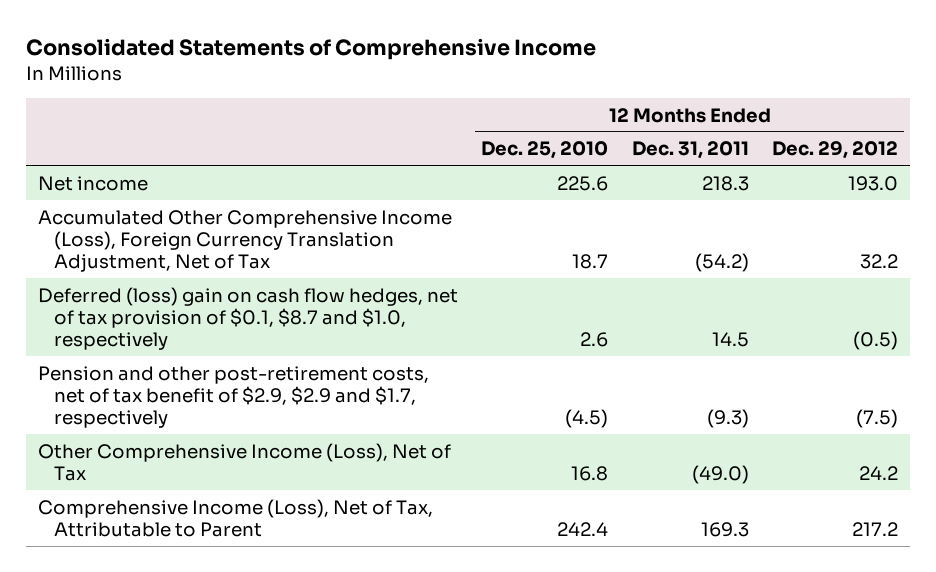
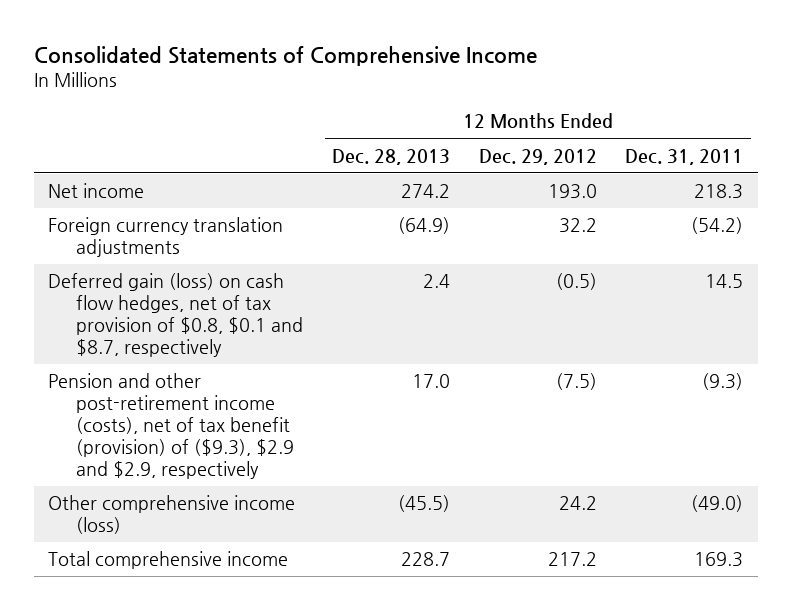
- | 12 Months Ended Dec. 25, 2010 | 12 Months Ended Dec. 31, 2011 | 12 Months Ended Dec. 29, 2012
+ | 12 Months Ended Dec. 28, 2013 | 12 Months Ended Dec. 29, 2012 | 12 Months Ended Dec. 31, 2011
- Accumulated Other Comprehensive Income (Loss), Foreign Currency Translation Adjustment, Net of Tax | 18.7 | (54.2) | 32.2
- Deferred (loss) gain on cash flow hedges, net of tax provision of $0.1, $8.7 and $1.0, respectively | 2.6 | 14.5 | (0.5)
- Pension and other post-retirement costs, net of tax benefit of $2.9, $2.9 and $1.7, respectively | (4.5) | (9.3) | (7.5)
- Other Comprehensive Income (Loss), Net of Tax | 16.8 | (49.0) | 24.2
- Comprehensive Income (Loss), Net of Tax, Attributable to Parent | 242.4 | 169.3 | 217.2
+ Foreign currency translation adjustments | (64.9) | 32.2 | (54.2)
+ Deferred gain (loss) on cash flow hedges, net of tax provision of $0.8, $0.1 and $8.7, respectively | 2.4 | (0.5) | 14.5
+ Pension and other post-retirement income (costs), net of tax benefit (provision) of ($9.3), $2.9 and $2.9, respectively | 17.0 | (7.5) | (9.3)
+ Other comprehensive income (loss) | (45.5) | 24.2 | (49.0)
+ Total comprehensive income | 228.7 | 217.2 | 169.3

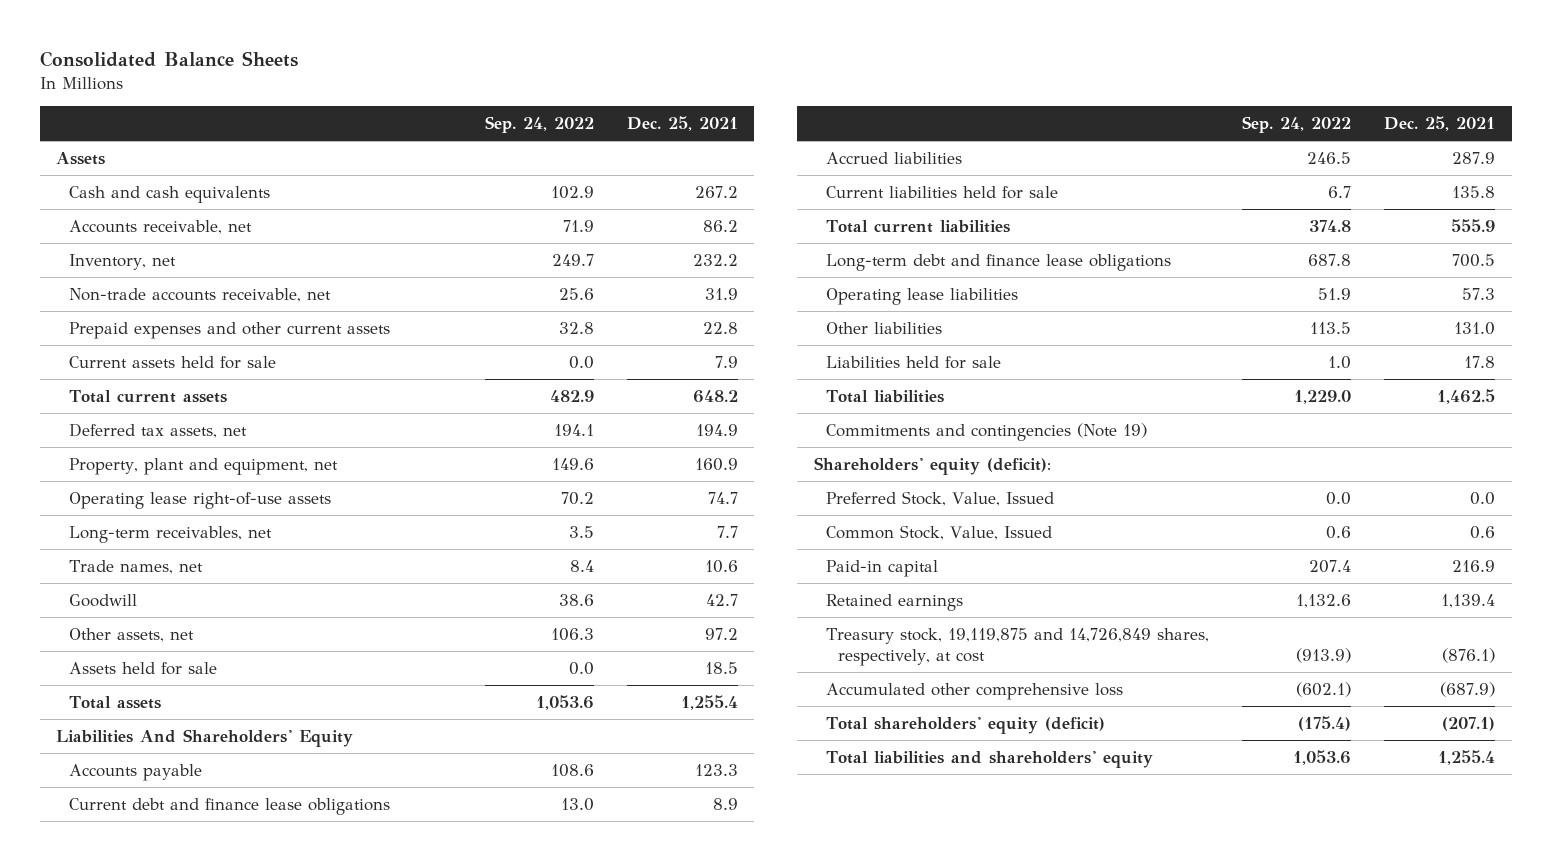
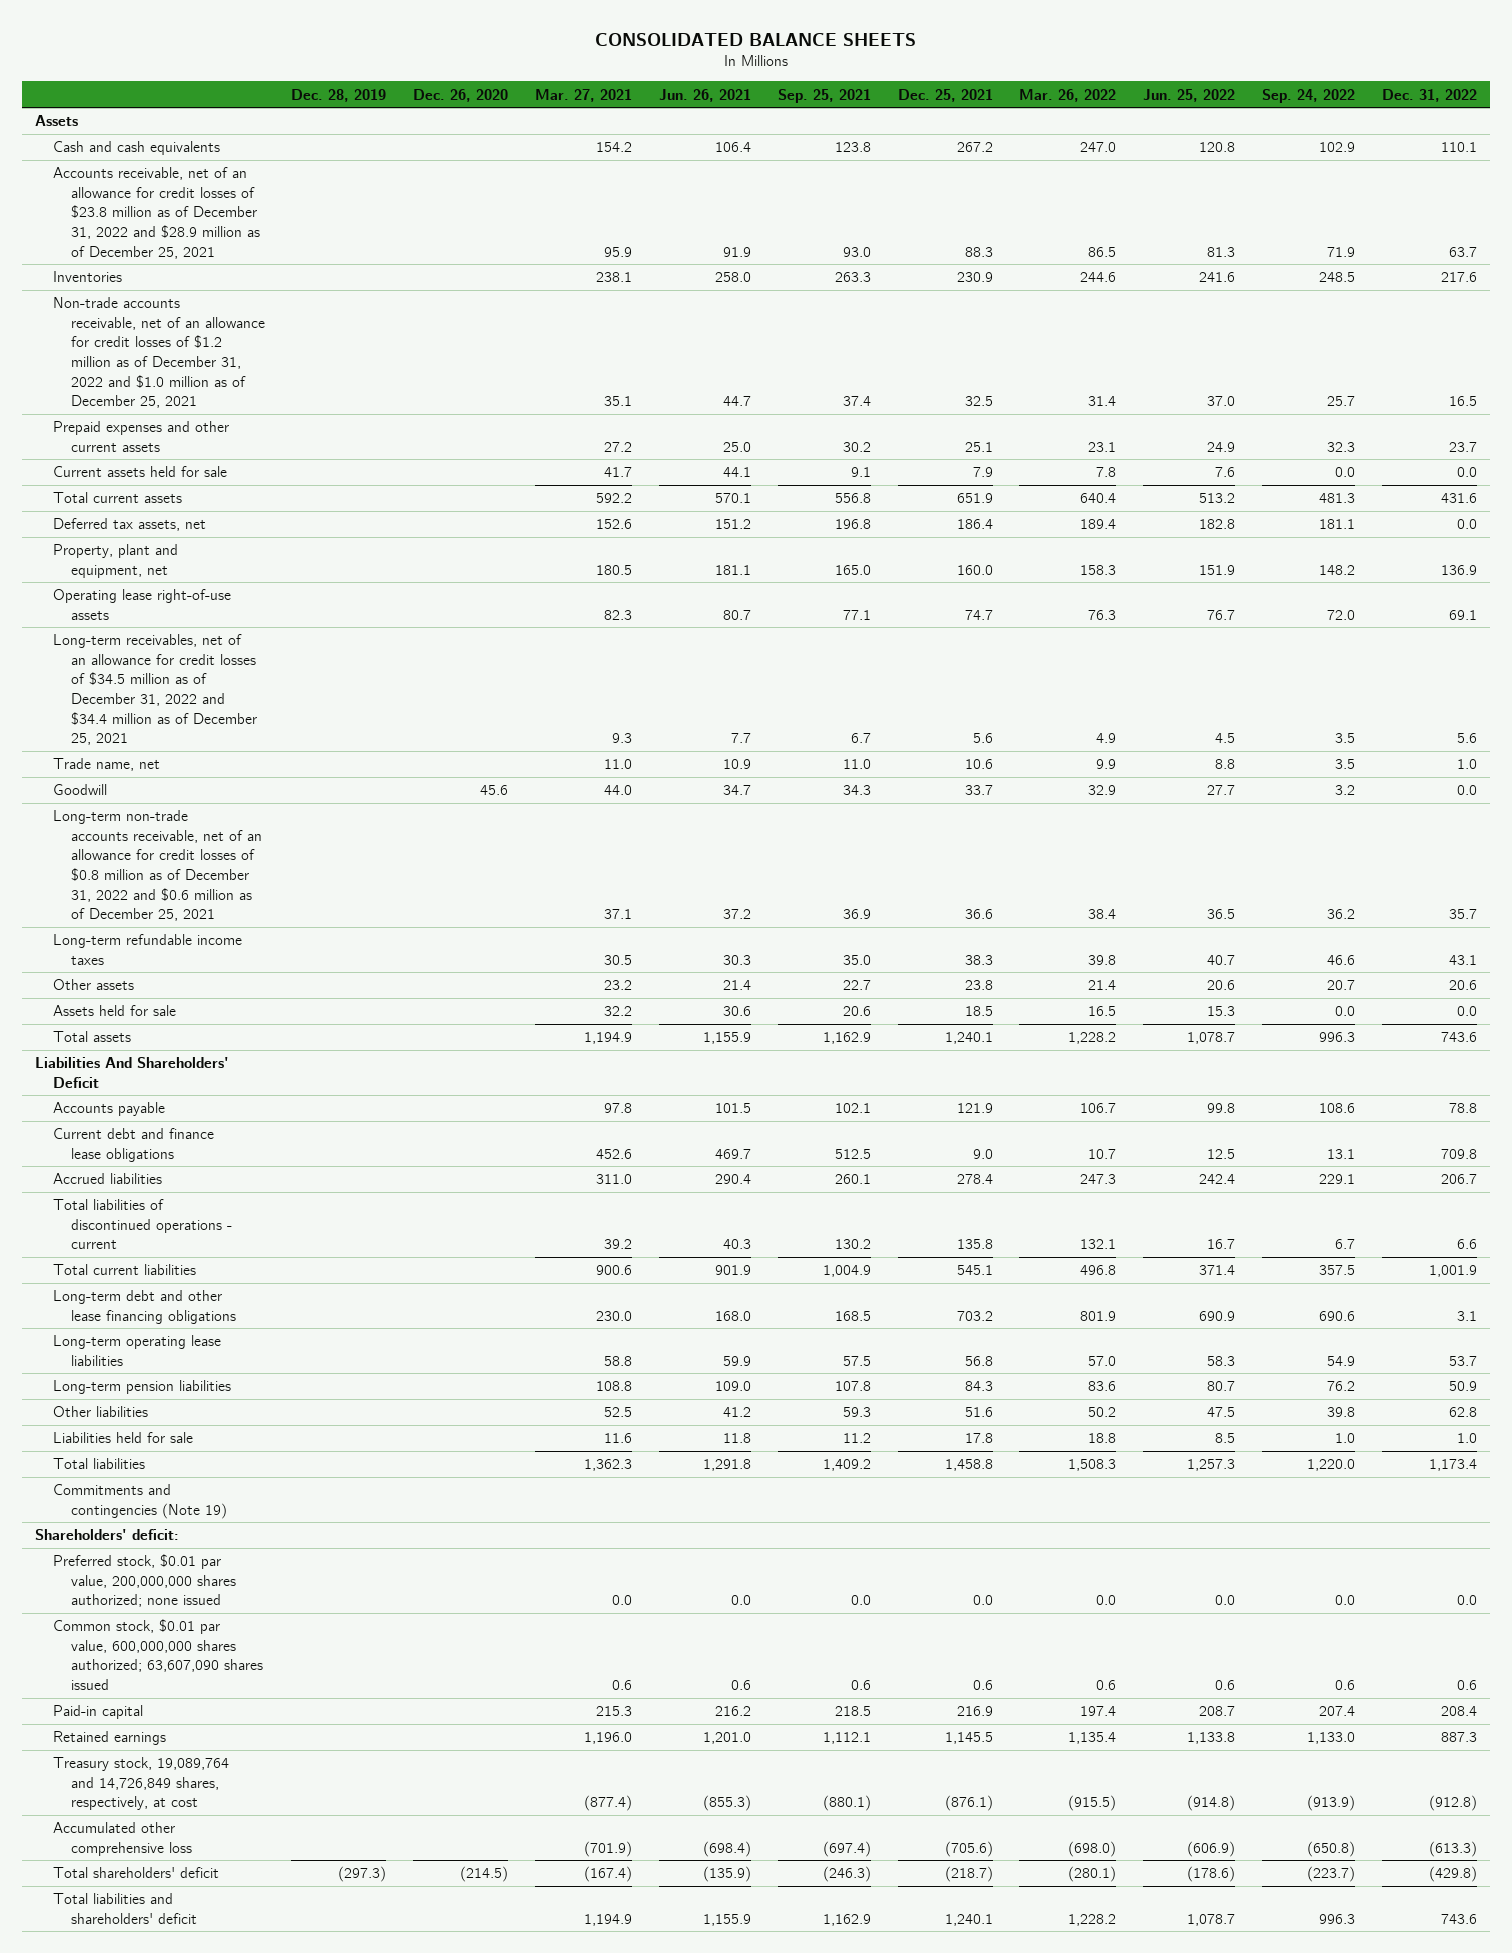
- Consolidated Balance Sheets
+ CONSOLIDATED BALANCE SHEETS
- | Sep. 24, 2022 | Dec. 25, 2021
+ | Dec. 28, 2019 | Dec. 26, 2020 | Mar. 27, 2021 | Jun. 26, 2021 | Sep. 25, 2021 | Dec. 25, 2021 | Mar. 26, 2022 | Jun. 25, 2022 | Sep. 24, 2022 | Dec. 31, 2022
- Accounts receivable, net | 71.9 | 86.2
- Inventory, net | 249.7 | 232.2
- Non-trade accounts receivable, net | 25.6 | 31.9
- Prepaid expenses and other current assets | 32.8 | 22.8
+ Accounts receivable, net of an allowance for credit losses of $23.8 million as of December 31, 2022 and $28.9 million as of December 25, 2021 | | | 95.9 | 91.9 | 93.0 | 88.3 | 86.5 | 81.3 | 71.9 | 63.7
+ Inventories | | | 238.1 | 258.0 | 263.3 | 230.9 | 244.6 | 241.6 | 248.5 | 217.6
+ Non-trade accounts receivable, net of an allowance for credit losses of $1.2 million as of December 31, 2022 and $1.0 million as of December 25, 2021 | | | 35.1 | 44.7 | 37.4 | 32.5 | 31.4 | 37.0 | 25.7 | 16.5
+ Prepaid expenses and other current assets | | | 27.2 | 25.0 | 30.2 | 25.1 | 23.1 | 24.9 | 32.3 | 23.7
- Total current assets | 482.9 | 648.2
- Deferred tax assets, net | 194.1 | 194.9
- Property, plant and equipment, net | 149.6 | 160.9
- Operating lease right-of-use assets | 70.2 | 74.7
- Long-term receivables, net | 3.5 | 7.7
- Trade names, net | 8.4 | 10.6
- Goodwill | 38.6 | 42.7
- Other assets, net | 106.3 | 97.2
+ Total current assets | | | 592.2 | 570.1 | 556.8 | 651.9 | 640.4 | 513.2 | 481.3 | 431.6
+ Deferred tax assets, net | | | 152.6 | 151.2 | 196.8 | 186.4 | 189.4 | 182.8 | 181.1 | 0.0
+ Property, plant and equipment, net | | | 180.5 | 181.1 | 165.0 | 160.0 | 158.3 | 151.9 | 148.2 | 136.9
+ Operating lease right-of-use assets | | | 82.3 | 80.7 | 77.1 | 74.7 | 76.3 | 76.7 | 72.0 | 69.1
+ Long-term receivables, net of an allowance for credit losses of $34.5 million as of December 31, 2022 and $34.4 million as of December 25, 2021 | | | 9.3 | 7.7 | 6.7 | 5.6 | 4.9 | 4.5 | 3.5 | 5.6
+ Trade name, net | | | 11.0 | 10.9 | 11.0 | 10.6 | 9.9 | 8.8 | 3.5 | 1.0
+ Goodwill | | 45.6 | 44.0 | 34.7 | 34.3 | 33.7 | 32.9 | 27.7 | 3.2 | 0.0
+ Long-term non-trade accounts receivable, net of an allowance for credit losses of $0.8 million as of December 31, 2022 and $0.6 million as of December 25, 2021 | | | 37.1 | 37.2 | 36.9 | 36.6 | 38.4 | 36.5 | 36.2 | 35.7
+ Long-term refundable income taxes | | | 30.5 | 30.3 | 35.0 | 38.3 | 39.8 | 40.7 | 46.6 | 43.1
+ Other assets | | | 23.2 | 21.4 | 22.7 | 23.8 | 21.4 | 20.6 | 20.7 | 20.6
- Total assets | 1,053.6 | 1,255.4
- Liabilities And Shareholders' Equity
- Accounts payable | 108.6 | 123.3
- Current debt and finance lease obligations | 13.0 | 8.9
- Accrued liabilities | 246.5 | 287.9
- Current liabilities held for sale | 6.7 | 135.8
- Total current liabilities | 374.8 | 555.9
- Long-term debt and finance lease obligations | 687.8 | 700.5
- Operating lease liabilities | 51.9 | 57.3
- Other liabilities | 113.5 | 131.0
+ Total assets | | | 1,194.9 | 1,155.9 | 1,162.9 | 1,240.1 | 1,228.2 | 1,078.7 | 996.3 | 743.6
+ Liabilities And Shareholders' Deficit
+ Accounts payable | | | 97.8 | 101.5 | 102.1 | 121.9 | 106.7 | 99.8 | 108.6 | 78.8
+ Current debt and finance lease obligations | | | 452.6 | 469.7 | 512.5 | 9.0 | 10.7 | 12.5 | 13.1 | 709.8
+ Accrued liabilities | | | 311.0 | 290.4 | 260.1 | 278.4 | 247.3 | 242.4 | 229.1 | 206.7
+ Total liabilities of discontinued operations - current | | | 39.2 | 40.3 | 130.2 | 135.8 | 132.1 | 16.7 | 6.7 | 6.6
+ Total current liabilities | | | 900.6 | 901.9 | 1,004.9 | 545.1 | 496.8 | 371.4 | 357.5 | 1,001.9
+ Long-term debt and other lease financing obligations | | | 230.0 | 168.0 | 168.5 | 703.2 | 801.9 | 690.9 | 690.6 | 3.1
+ Long-term operating lease liabilities | | | 58.8 | 59.9 | 57.5 | 56.8 | 57.0 | 58.3 | 54.9 | 53.7
+ Long-term pension liabilities | | | 108.8 | 109.0 | 107.8 | 84.3 | 83.6 | 80.7 | 76.2 | 50.9
+ Other liabilities | | | 52.5 | 41.2 | 59.3 | 51.6 | 50.2 | 47.5 | 39.8 | 62.8
- Total liabilities | 1,229.0 | 1,462.5
+ Total liabilities | | | 1,362.3 | 1,291.8 | 1,409.2 | 1,458.8 | 1,508.3 | 1,257.3 | 1,220.0 | 1,173.4
- Shareholders' equity (deficit):
- Preferred Stock, Value, Issued | 0.0 | 0.0
- Common Stock, Value, Issued | 0.6 | 0.6
+ Shareholders' deficit:
+ Preferred stock, $0.01 par value, 200,000,000 shares authorized; none issued | | | 0.0 | 0.0 | 0.0 | 0.0 | 0.0 | 0.0 | 0.0 | 0.0
+ Common stock, $0.01 par value, 600,000,000 shares authorized; 63,607,090 shares issued | | | 0.6 | 0.6 | 0.6 | 0.6 | 0.6 | 0.6 | 0.6 | 0.6
- Retained earnings | 1,132.6 | 1,139.4
- Treasury stock, 19,119,875 and 14,726,849 shares, respectively, at cost | (913.9) | (876.1)
- Accumulated other comprehensive loss | (602.1) | (687.9)
- Total shareholders' equity (deficit) | (175.4) | (207.1)
- Total liabilities and shareholders' equity | 1,053.6 | 1,255.4
+ Retained earnings | | | 1,196.0 | 1,201.0 | 1,112.1 | 1,145.5 | 1,135.4 | 1,133.8 | 1,133.0 | 887.3
+ Treasury stock, 19,089,764 and 14,726,849 shares, respectively, at cost | | | (877.4) | (855.3) | (880.1) | (876.1) | (915.5) | (914.8) | (913.9) | (912.8)
+ Accumulated other comprehensive loss | | | (701.9) | (698.4) | (697.4) | (705.6) | (698.0) | (606.9) | (650.8) | (613.3)
+ Total shareholders' deficit | (297.3) | (214.5) | (167.4) | (135.9) | (246.3) | (218.7) | (280.1) | (178.6) | (223.7) | (429.8)
+ Total liabilities and shareholders' deficit | | | 1,194.9 | 1,155.9 | 1,162.9 | 1,240.1 | 1,228.2 | 1,078.7 | 996.3 | 743.6

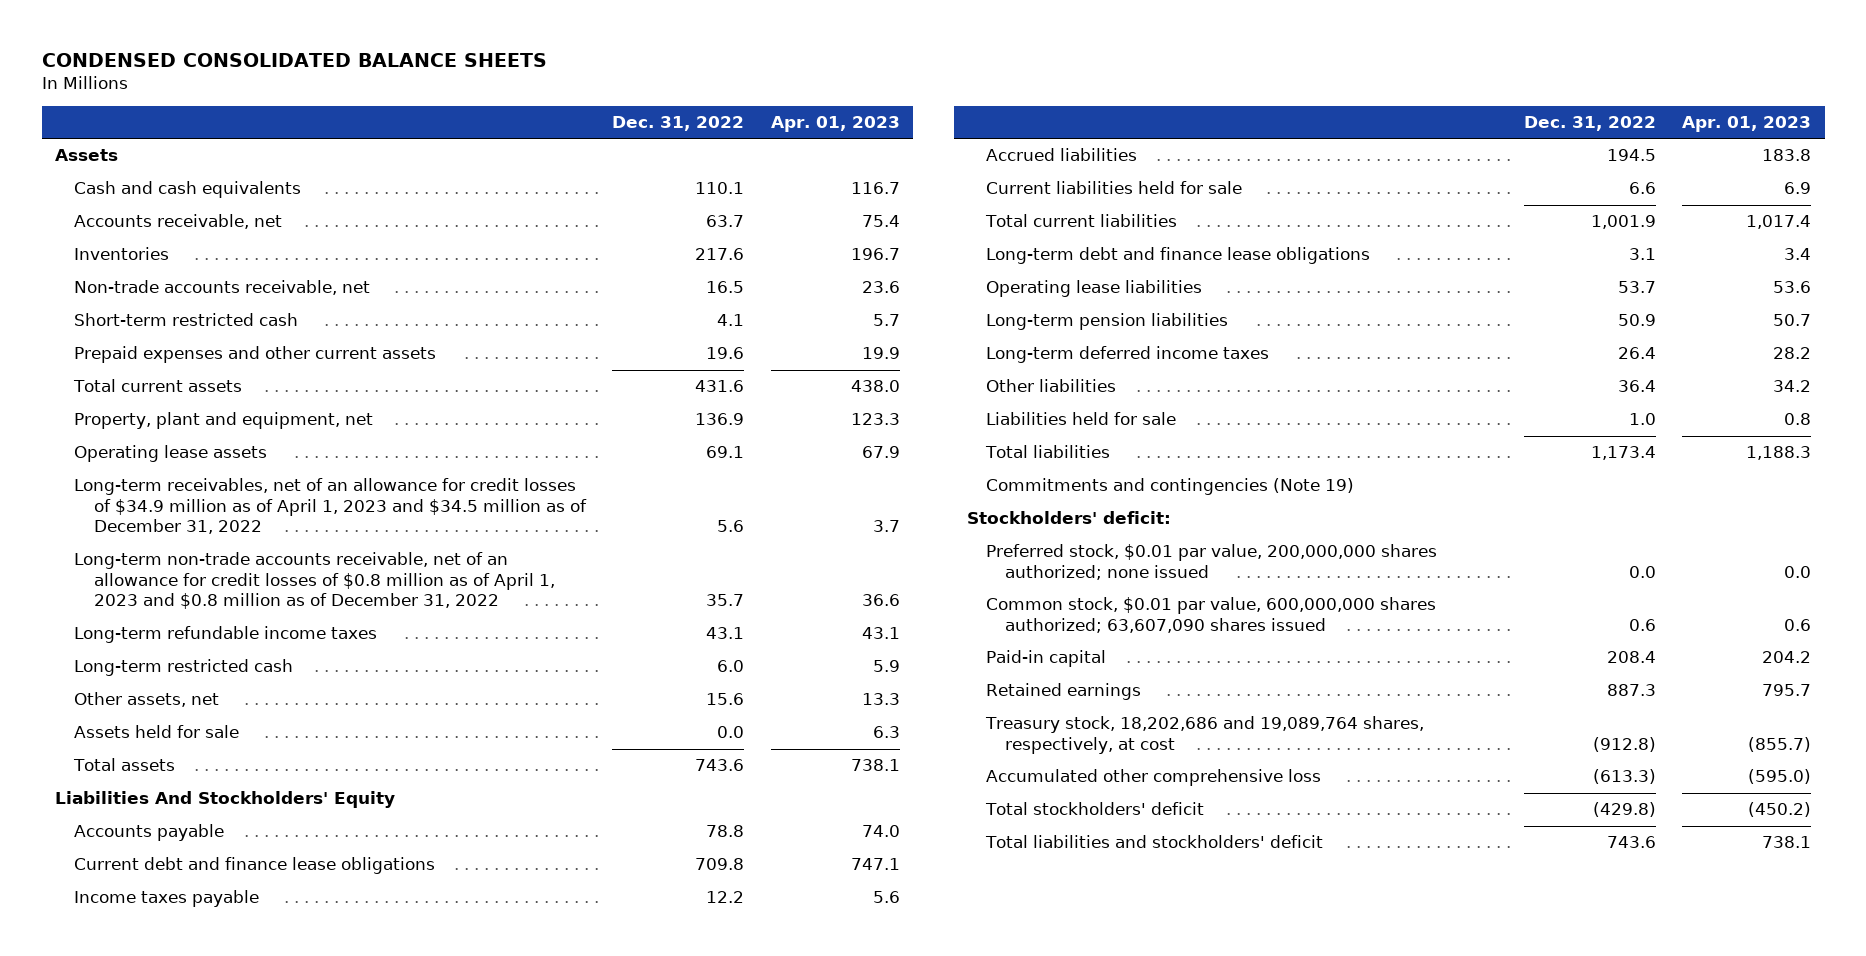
- CONSOLIDATED BALANCE SHEETS
+ CONDENSED CONSOLIDATED BALANCE SHEETS
- | Dec. 28, 2019 | Dec. 26, 2020 | Mar. 27, 2021 | Jun. 26, 2021 | Sep. 25, 2021 | Dec. 25, 2021 | Mar. 26, 2022 | Jun. 25, 2022 | Sep. 24, 2022 | Dec. 31, 2022
+ | Dec. 31, 2022 | Apr. 01, 2023
- Accounts receivable, net of an allowance for credit losses of $23.8 million as of December 31, 2022 and $28.9 million as of December 25, 2021 | | | 95.9 | 91.9 | 93.0 | 88.3 | 86.5 | 81.3 | 71.9 | 63.7
+ Accounts receivable, net | 63.7 | 75.4
- Non-trade accounts receivable, net of an allowance for credit losses of $1.2 million as of December 31, 2022 and $1.0 million as of December 25, 2021 | | | 35.1 | 44.7 | 37.4 | 32.5 | 31.4 | 37.0 | 25.7 | 16.5
- Prepaid expenses and other current assets | | | 27.2 | 25.0 | 30.2 | 25.1 | 23.1 | 24.9 | 32.3 | 23.7
- Current assets held for sale | | | 41.7 | 44.1 | 9.1 | 7.9 | 7.8 | 7.6 | 0.0 | 0.0
+ Non-trade accounts receivable, net | 16.5 | 23.6
+ Short-term restricted cash | 4.1 | 5.7
+ Prepaid expenses and other current assets | 19.6 | 19.9
- Deferred tax assets, net | | | 152.6 | 151.2 | 196.8 | 186.4 | 189.4 | 182.8 | 181.1 | 0.0
- Operating lease right-of-use assets | | | 82.3 | 80.7 | 77.1 | 74.7 | 76.3 | 76.7 | 72.0 | 69.1
- Long-term receivables, net of an allowance for credit losses of $34.5 million as of December 31, 2022 and $34.4 million as of December 25, 2021 | | | 9.3 | 7.7 | 6.7 | 5.6 | 4.9 | 4.5 | 3.5 | 5.6
- Trade name, net | | | 11.0 | 10.9 | 11.0 | 10.6 | 9.9 | 8.8 | 3.5 | 1.0
- Goodwill | | 45.6 | 44.0 | 34.7 | 34.3 | 33.7 | 32.9 | 27.7 | 3.2 | 0.0
- Long-term non-trade accounts receivable, net of an allowance for credit losses of $0.8 million as of December 31, 2022 and $0.6 million as of December 25, 2021 | | | 37.1 | 37.2 | 36.9 | 36.6 | 38.4 | 36.5 | 36.2 | 35.7
+ Operating lease assets | 69.1 | 67.9
+ Long-term receivables, net of an allowance for credit losses of $34.9 million as of April 1, 2023 and $34.5 million as of December 31, 2022 | 5.6 | 3.7
+ Long-term non-trade accounts receivable, net of an allowance for credit losses of $0.8 million as of April 1, 2023 and $0.8 million as of December 31, 2022 | 35.7 | 36.6
- Other assets | | | 23.2 | 21.4 | 22.7 | 23.8 | 21.4 | 20.6 | 20.7 | 20.6
+ Long-term restricted cash | 6.0 | 5.9
+ Other assets, net | 15.6 | 13.3
- Liabilities And Shareholders' Deficit
+ Liabilities And Stockholders' Equity
- Accrued liabilities | | | 311.0 | 290.4 | 260.1 | 278.4 | 247.3 | 242.4 | 229.1 | 206.7
- Total liabilities of discontinued operations - current | | | 39.2 | 40.3 | 130.2 | 135.8 | 132.1 | 16.7 | 6.7 | 6.6
+ Income taxes payable | 12.2 | 5.6
+ Accrued liabilities | 194.5 | 183.8
+ Current liabilities held for sale | 6.6 | 6.9
- Long-term debt and other lease financing obligations | | | 230.0 | 168.0 | 168.5 | 703.2 | 801.9 | 690.9 | 690.6 | 3.1
- Long-term operating lease liabilities | | | 58.8 | 59.9 | 57.5 | 56.8 | 57.0 | 58.3 | 54.9 | 53.7
+ Long-term debt and finance lease obligations | 3.1 | 3.4
+ Operating lease liabilities | 53.7 | 53.6
- Other liabilities | | | 52.5 | 41.2 | 59.3 | 51.6 | 50.2 | 47.5 | 39.8 | 62.8
+ Long-term deferred income taxes | 26.4 | 28.2
+ Other liabilities | 36.4 | 34.2
- Shareholders' deficit:
+ Stockholders' deficit:
- Treasury stock, 19,089,764 and 14,726,849 shares, respectively, at cost | | | (877.4) | (855.3) | (880.1) | (876.1) | (915.5) | (914.8) | (913.9) | (912.8)
+ Treasury stock, 18,202,686 and 19,089,764 shares, respectively, at cost | (912.8) | (855.7)
- Total shareholders' deficit | (297.3) | (214.5) | (167.4) | (135.9) | (246.3) | (218.7) | (280.1) | (178.6) | (223.7) | (429.8)
- Total liabilities and shareholders' deficit | | | 1,194.9 | 1,155.9 | 1,162.9 | 1,240.1 | 1,228.2 | 1,078.7 | 996.3 | 743.6
+ Total stockholders' deficit | (429.8) | (450.2)
+ Total liabilities and stockholders' deficit | 743.6 | 738.1

